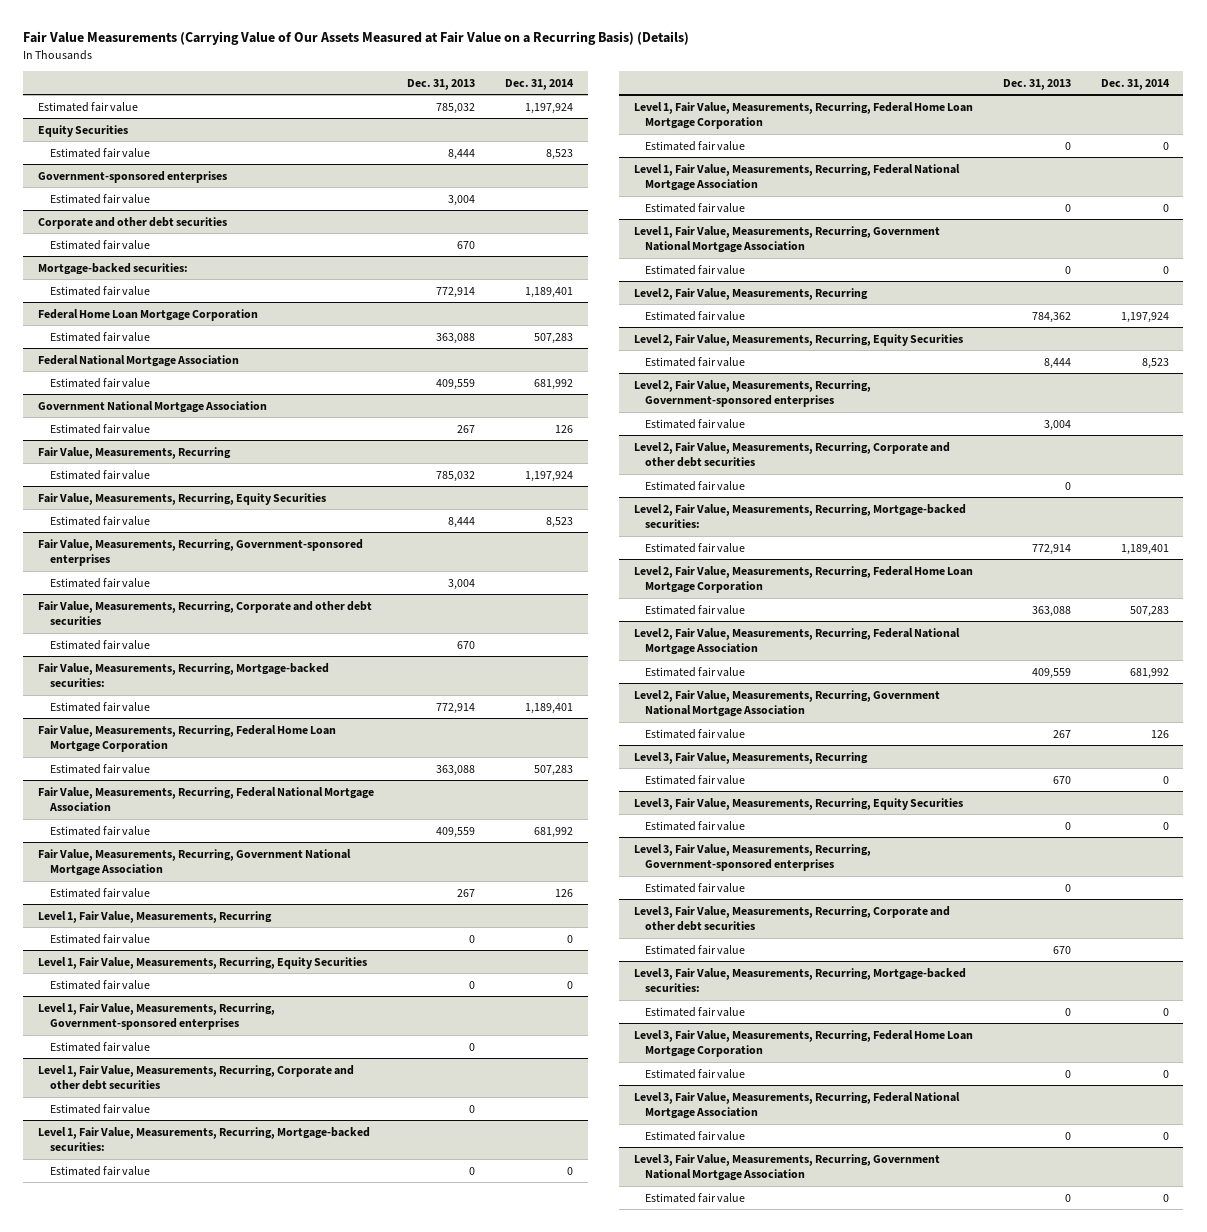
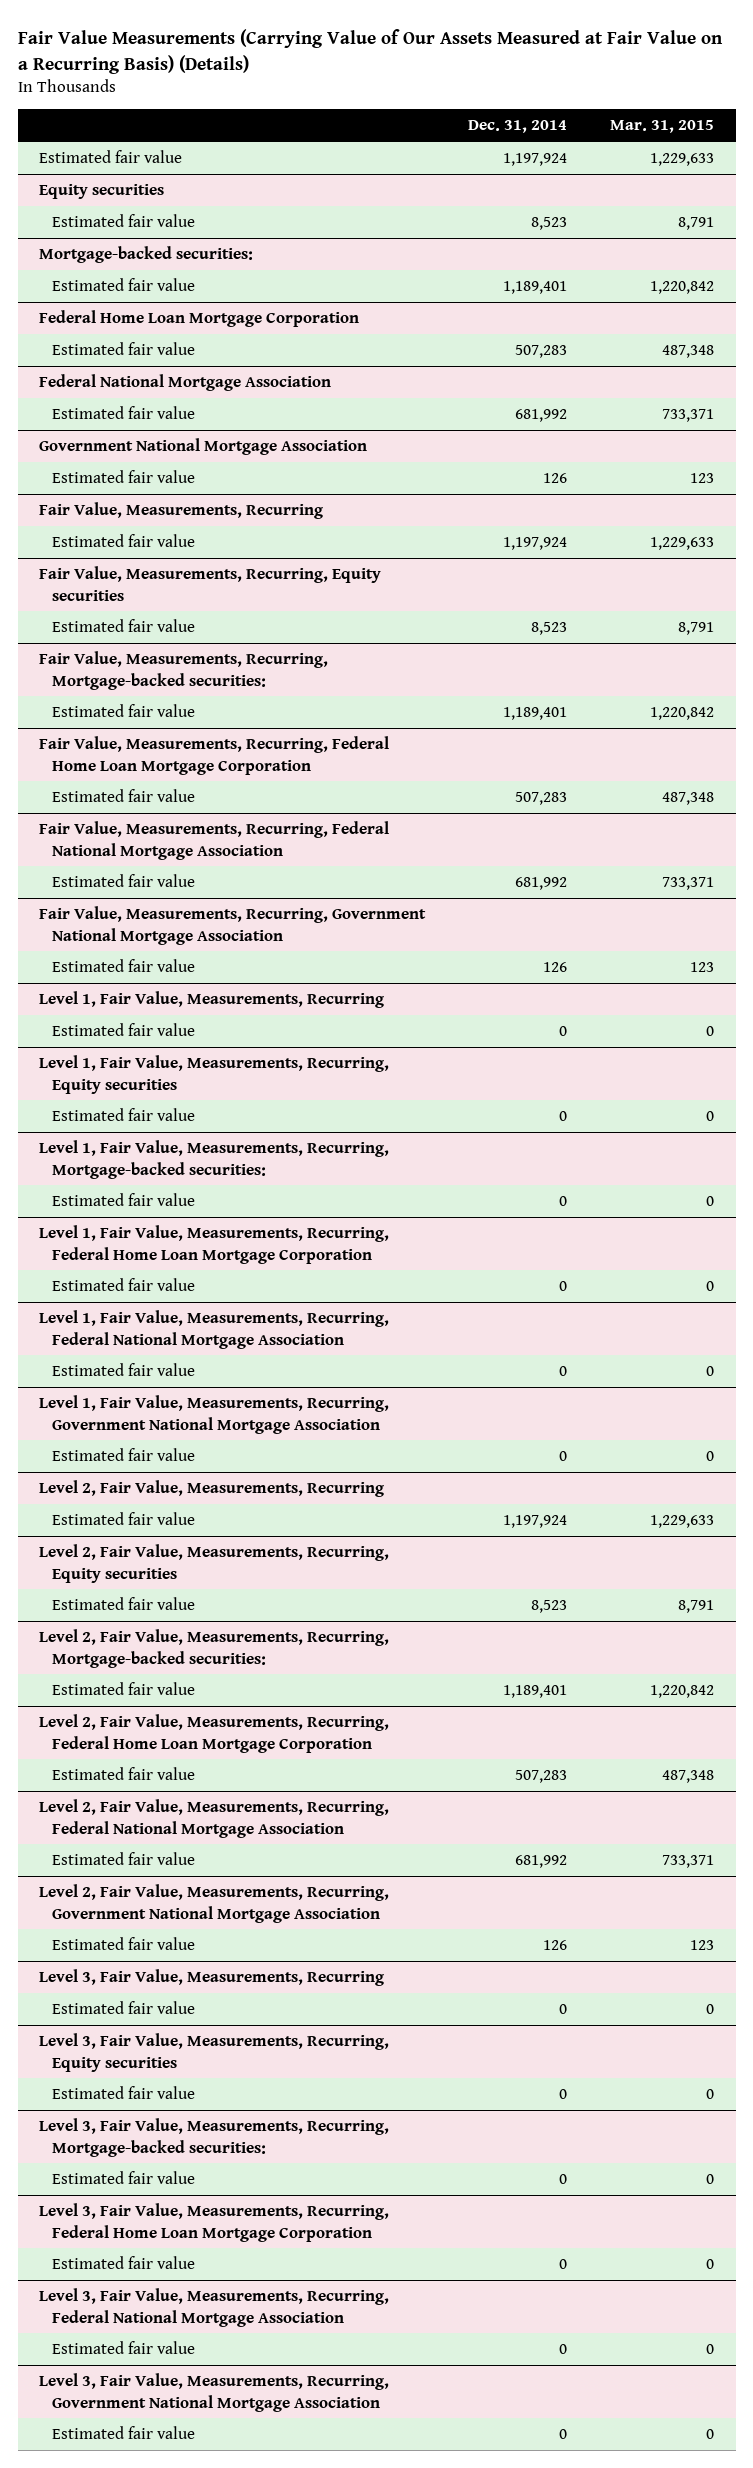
- | Dec. 31, 2013 | Dec. 31, 2014
+ | Dec. 31, 2014 | Mar. 31, 2015
- Equity Securities
+ Equity securities
- Government-sponsored enterprises
- Estimated fair value | 3,004 |
- Corporate and other debt securities
- Estimated fair value | 670 |
- Fair Value, Measurements, Recurring, Equity Securities
+ Fair Value, Measurements, Recurring, Equity securities
- Fair Value, Measurements, Recurring, Government-sponsored enterprises
- Estimated fair value | 3,004 |
- Fair Value, Measurements, Recurring, Corporate and other debt securities
- Estimated fair value | 670 |
- Level 1, Fair Value, Measurements, Recurring, Equity Securities
+ Level 1, Fair Value, Measurements, Recurring, Equity securities
- Level 1, Fair Value, Measurements, Recurring, Government-sponsored enterprises
- Estimated fair value | 0 |
- Level 1, Fair Value, Measurements, Recurring, Corporate and other debt securities
- Estimated fair value | 0 |
- Level 2, Fair Value, Measurements, Recurring, Equity Securities
+ Level 2, Fair Value, Measurements, Recurring, Equity securities
- Level 2, Fair Value, Measurements, Recurring, Government-sponsored enterprises
- Estimated fair value | 3,004 |
- Level 2, Fair Value, Measurements, Recurring, Corporate and other debt securities
- Estimated fair value | 0 |
- Level 3, Fair Value, Measurements, Recurring, Equity Securities
+ Level 3, Fair Value, Measurements, Recurring, Equity securities
- Level 3, Fair Value, Measurements, Recurring, Government-sponsored enterprises
- Estimated fair value | 0 |
- Level 3, Fair Value, Measurements, Recurring, Corporate and other debt securities
- Estimated fair value | 670 |

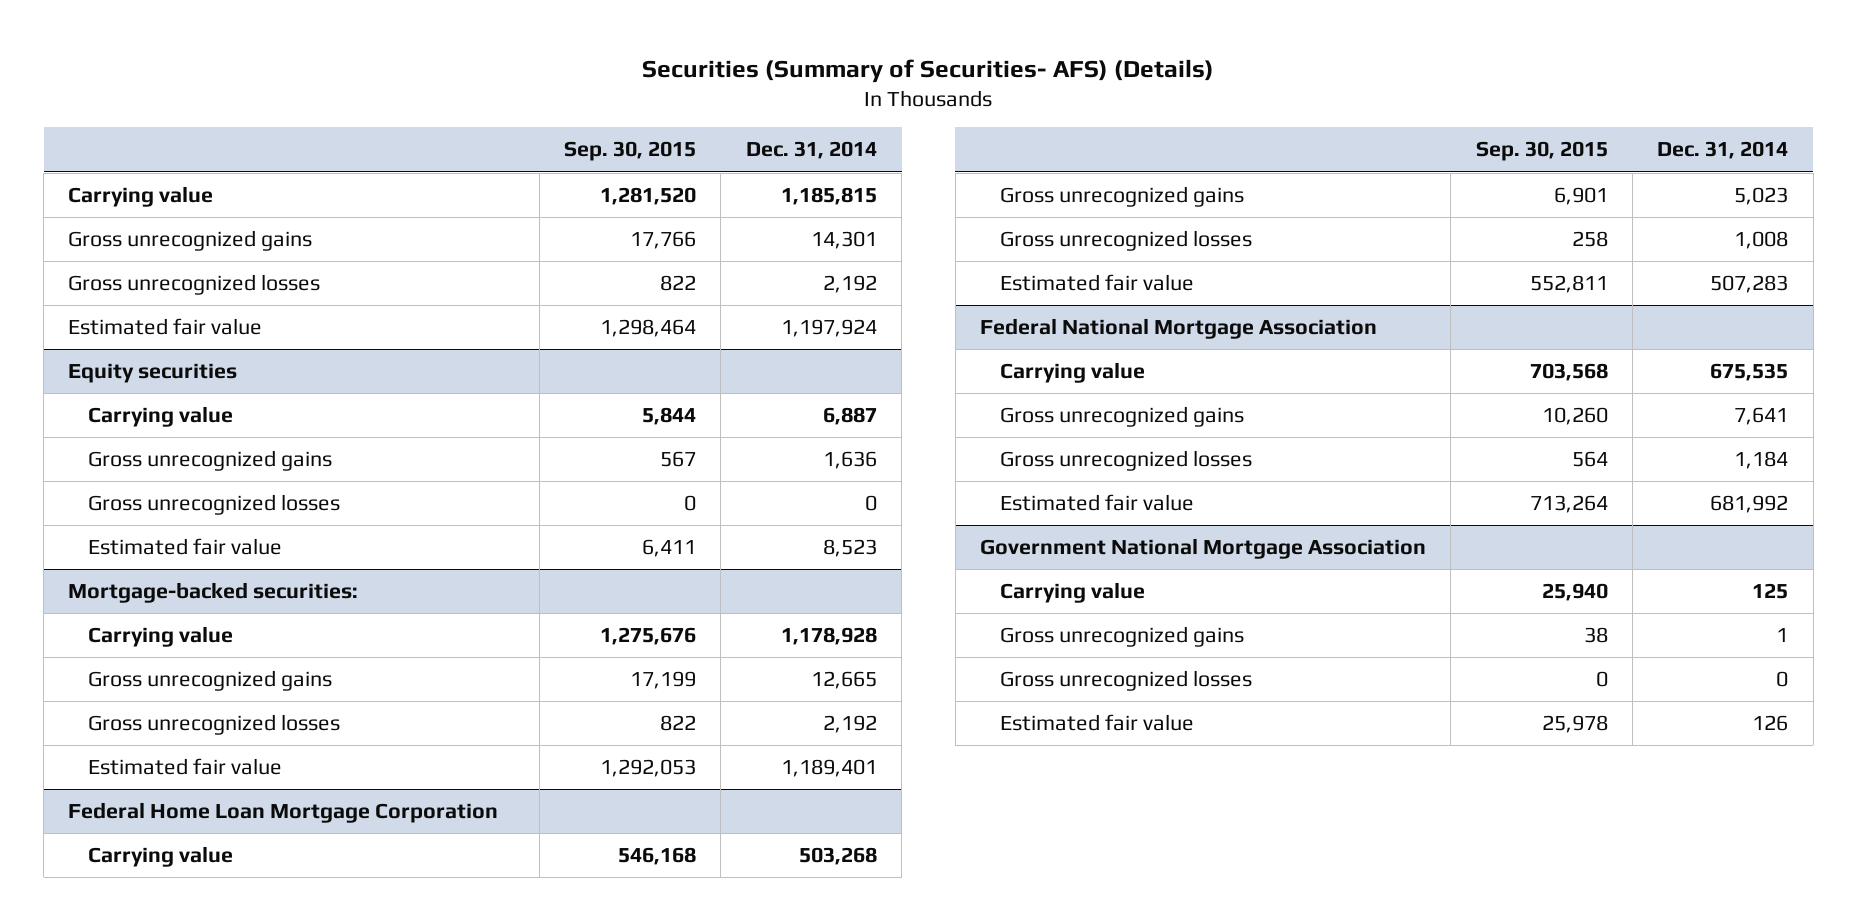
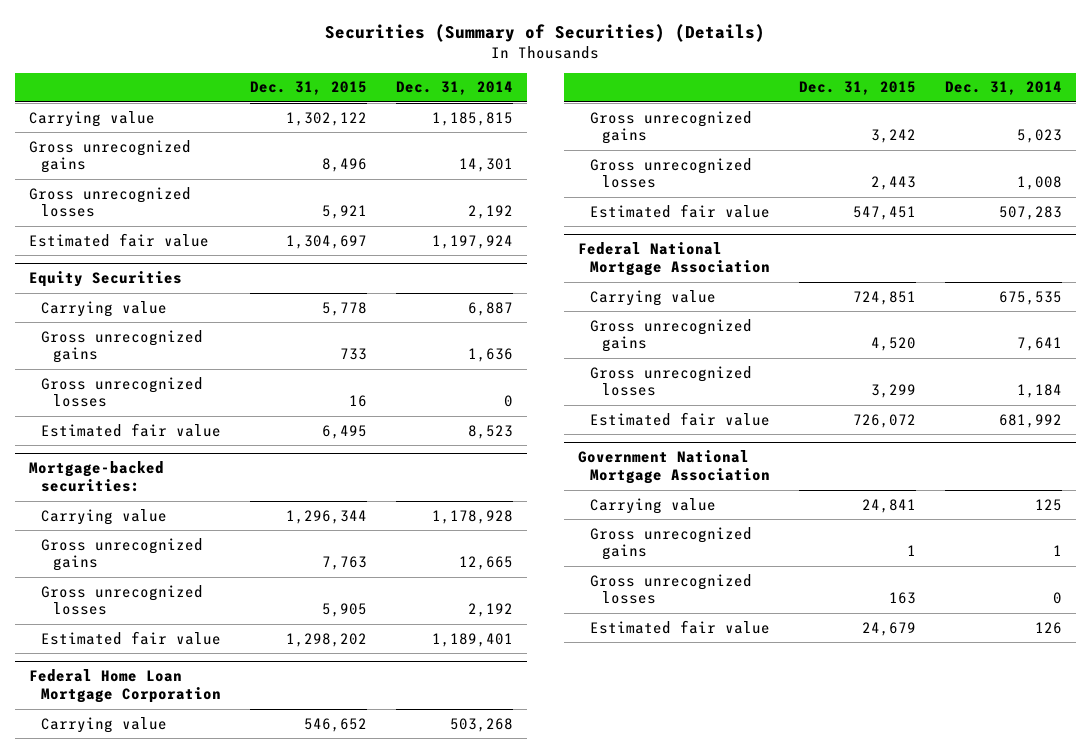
- Securities (Summary of Securities- AFS) (Details)
+ Securities (Summary of Securities) (Details)
- | Sep. 30, 2015 | Dec. 31, 2014
+ | Dec. 31, 2015 | Dec. 31, 2014
- Equity securities
+ Equity Securities

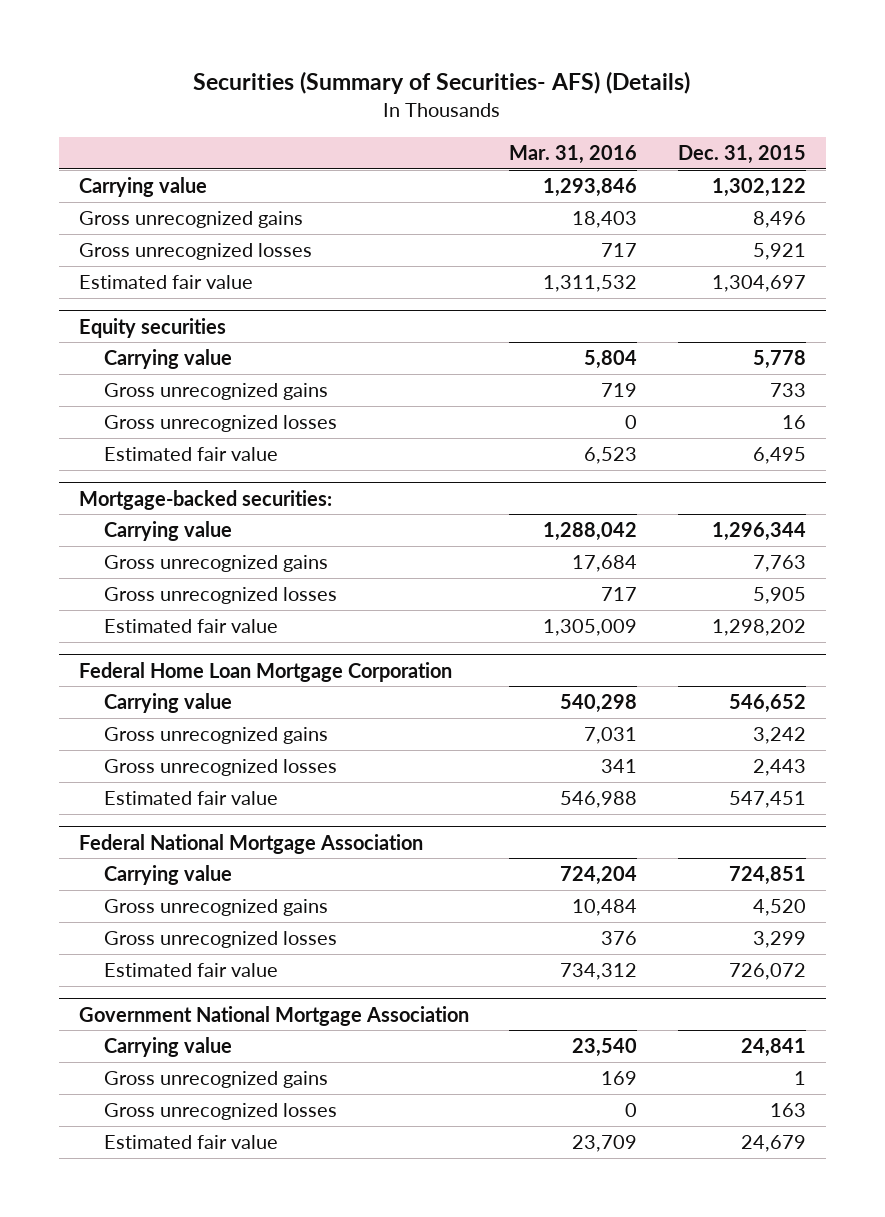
- Securities (Summary of Securities) (Details)
+ Securities (Summary of Securities- AFS) (Details)
- | Dec. 31, 2015 | Dec. 31, 2014
+ | Mar. 31, 2016 | Dec. 31, 2015
- Equity Securities
+ Equity securities

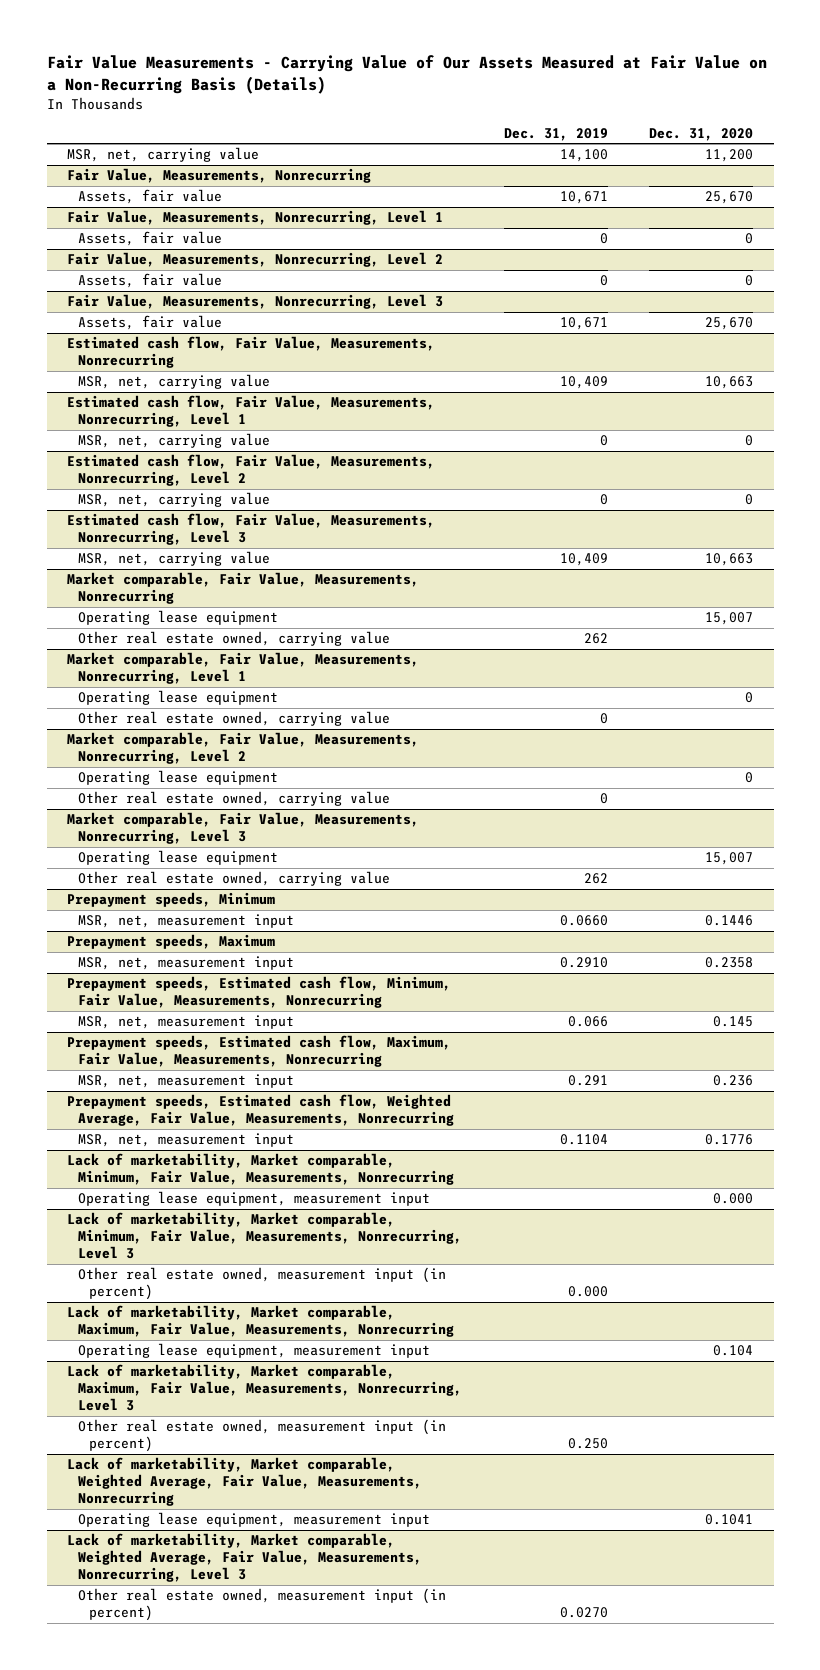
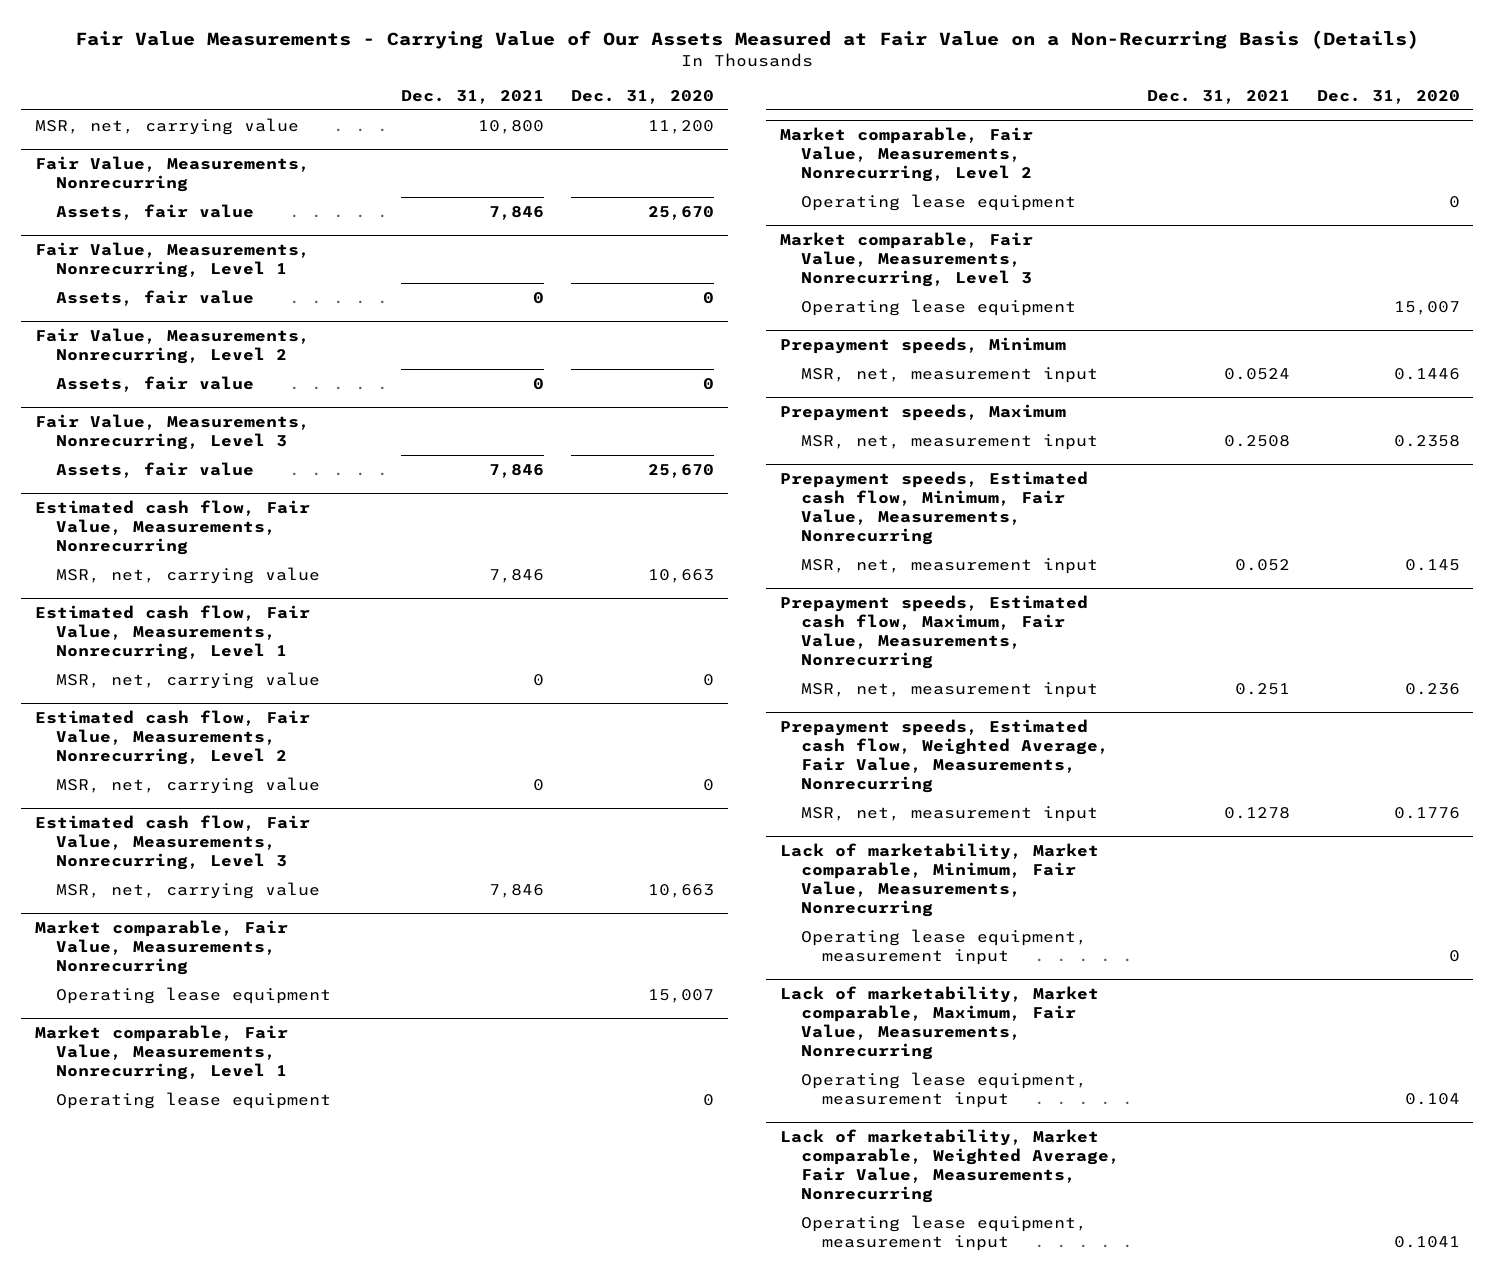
- | Dec. 31, 2019 | Dec. 31, 2020
+ | Dec. 31, 2021 | Dec. 31, 2020
@ Market comparable, Fair Value, Measurements, Nonrecurring
- Other real estate owned, carrying value | 262 |
@ Market comparable, Fair Value, Measurements, Nonrecurring, Level 1
- Other real estate owned, carrying value | 0 |
@ Market comparable, Fair Value, Measurements, Nonrecurring, Level 2
- Other real estate owned, carrying value | 0 |
@ Market comparable, Fair Value, Measurements, Nonrecurring, Level 3
- Other real estate owned, carrying value | 262 |
@ Lack of marketability, Market comparable, Minimum, Fair Value, Measurements, Nonrecurring
- Operating lease equipment, measurement input | | 0.000
- Lack of marketability, Market comparable, Minimum, Fair Value, Measurements, Nonrecurring, Level 3
- Other real estate owned, measurement input (in percent) | 0.000 |
@ Lack of marketability, Market comparable, Minimum, Fair Value, Measurements, Nonrecurring
+ Operating lease equipment, measurement input | | 0
- Lack of marketability, Market comparable, Maximum, Fair Value, Measurements, Nonrecurring, Level 3
- Other real estate owned, measurement input (in percent) | 0.250 |
- Lack of marketability, Market comparable, Weighted Average, Fair Value, Measurements, Nonrecurring, Level 3
- Other real estate owned, measurement input (in percent) | 0.0270 |

